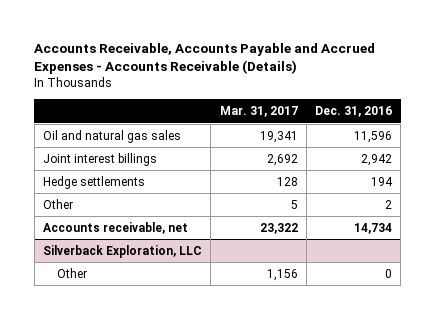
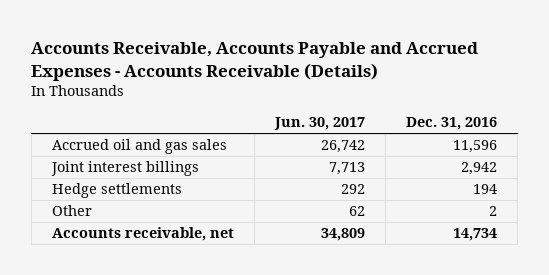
- | Mar. 31, 2017 | Dec. 31, 2016
+ | Jun. 30, 2017 | Dec. 31, 2016
- Oil and natural gas sales | 19,341 | 11,596
+ Accrued oil and gas sales | 26,742 | 11,596
- Silverback Exploration, LLC
- Other | 1,156 | 0

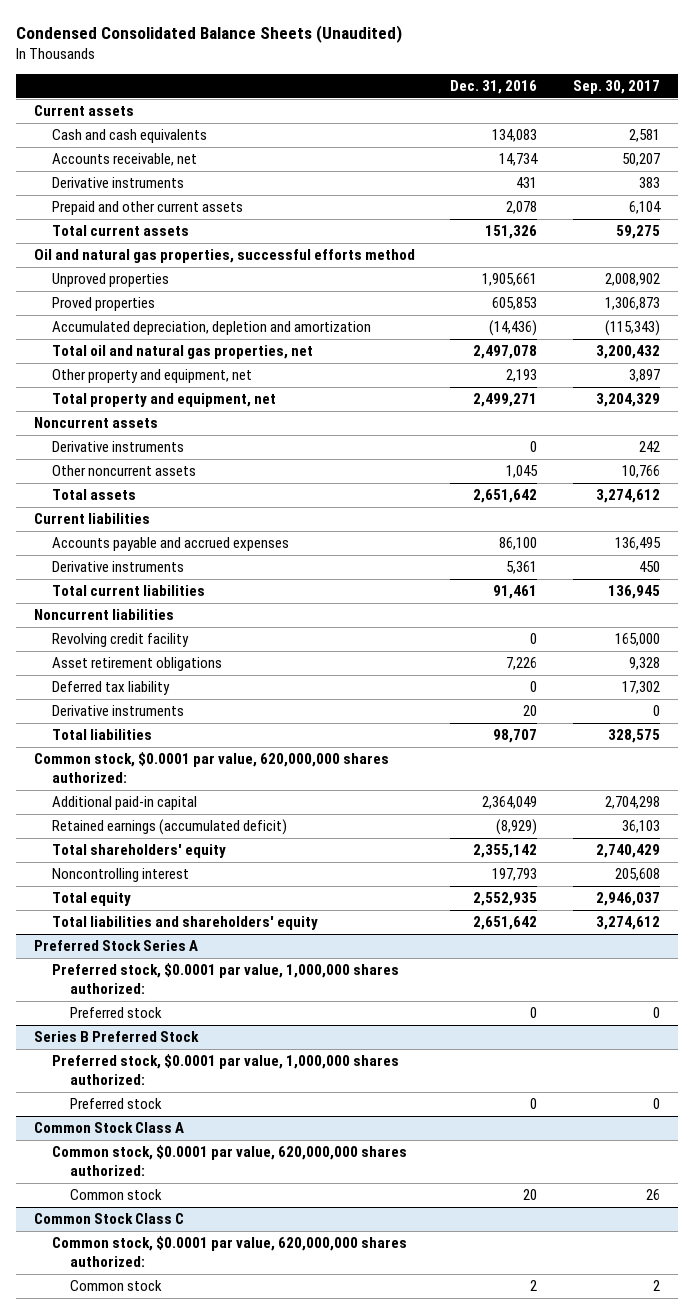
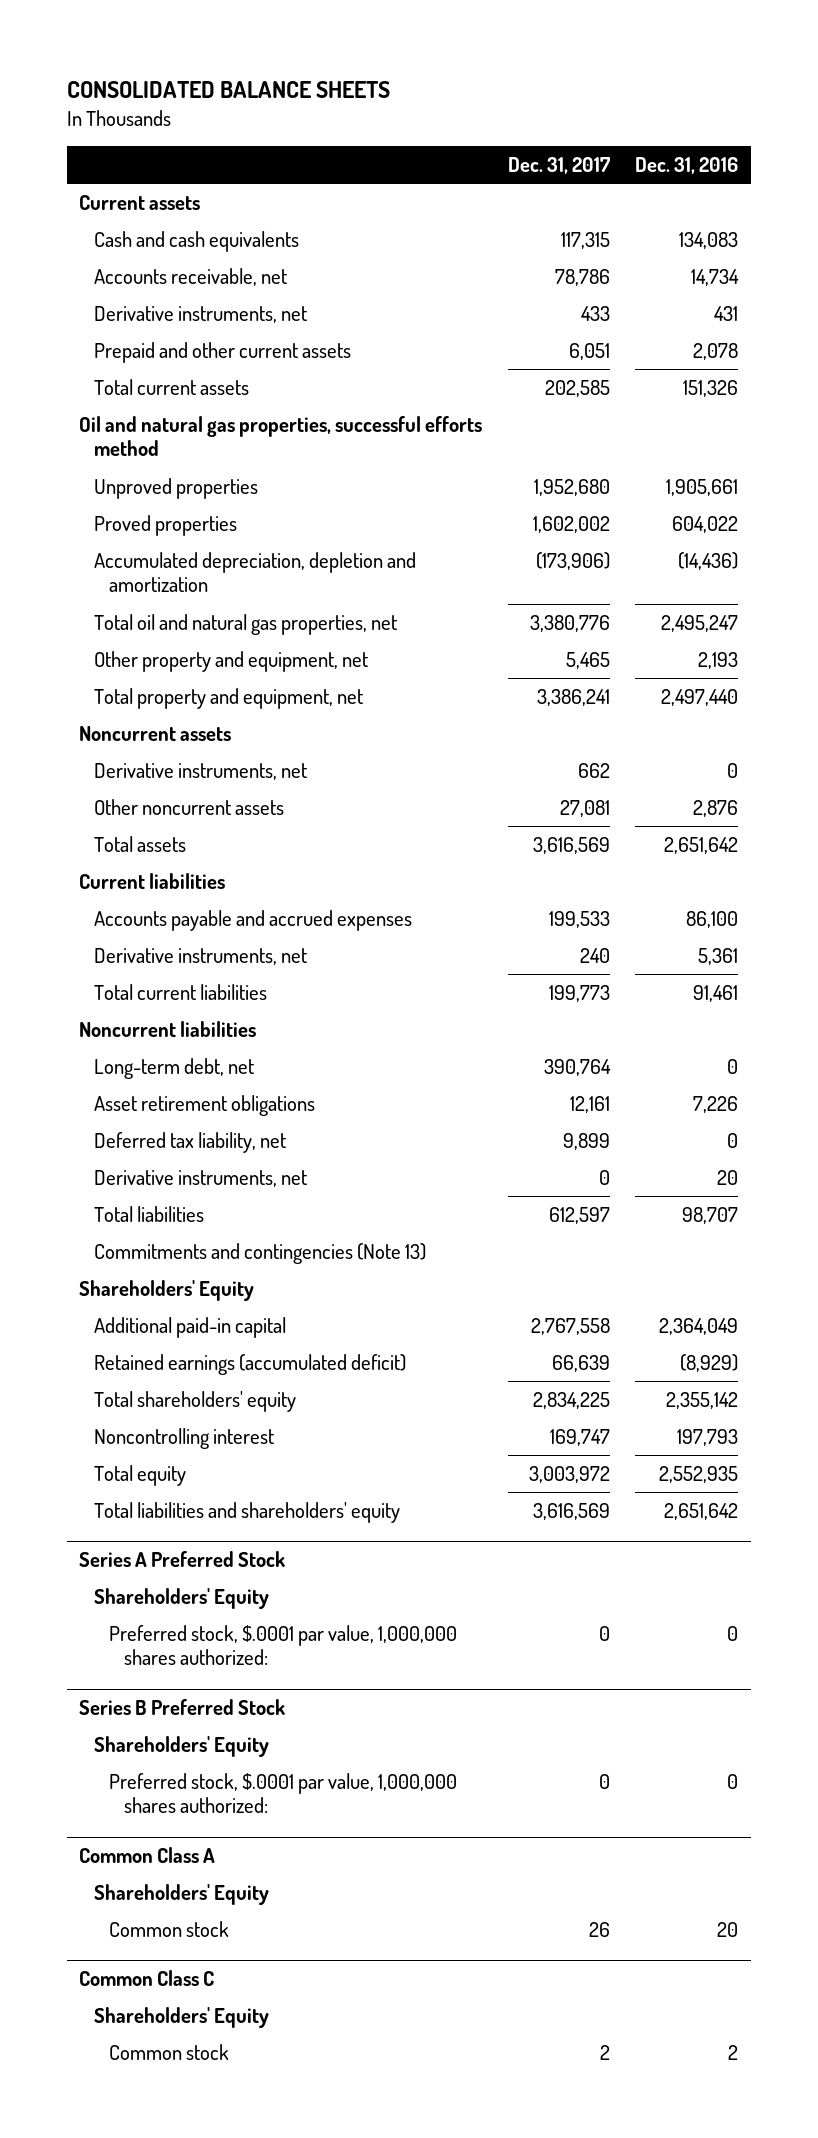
- Condensed Consolidated Balance Sheets (Unaudited)
+ CONSOLIDATED BALANCE SHEETS
- | Dec. 31, 2016 | Sep. 30, 2017
+ | Dec. 31, 2017 | Dec. 31, 2016
- Derivative instruments | 431 | 383
+ Derivative instruments, net | 433 | 431
- Proved properties | 605,853 | 1,306,873
+ Proved properties | 1,602,002 | 604,022
- Total oil and natural gas properties, net | 2,497,078 | 3,200,432
+ Total oil and natural gas properties, net | 3,380,776 | 2,495,247
- Total property and equipment, net | 2,499,271 | 3,204,329
+ Total property and equipment, net | 3,386,241 | 2,497,440
- Derivative instruments | 0 | 242
- Other noncurrent assets | 1,045 | 10,766
+ Derivative instruments, net | 662 | 0
+ Other noncurrent assets | 27,081 | 2,876
- Derivative instruments | 5,361 | 450
+ Derivative instruments, net | 240 | 5,361
- Revolving credit facility | 0 | 165,000
+ Long-term debt, net | 390,764 | 0
- Deferred tax liability | 0 | 17,302
- Derivative instruments | 20 | 0
+ Deferred tax liability, net | 9,899 | 0
+ Derivative instruments, net | 0 | 20
- Common stock, $0.0001 par value, 620,000,000 shares authorized:
+ Commitments and contingencies (Note 13)
+ Shareholders' Equity
- Preferred Stock Series A
- Preferred stock, $0.0001 par value, 1,000,000 shares authorized:
- Preferred stock | 0 | 0
+ Series A Preferred Stock
+ Shareholders' Equity
+ Preferred stock, $.0001 par value, 1,000,000 shares authorized: | 0 | 0
@ Series B Preferred Stock
- Preferred stock, $0.0001 par value, 1,000,000 shares authorized:
- Preferred stock | 0 | 0
- Common Stock Class A
- Common stock, $0.0001 par value, 620,000,000 shares authorized:
@ Series B Preferred Stock
+ Shareholders' Equity
+ Preferred stock, $.0001 par value, 1,000,000 shares authorized: | 0 | 0
+ Common Class A
+ Shareholders' Equity
- Common Stock Class C
- Common stock, $0.0001 par value, 620,000,000 shares authorized:
+ Common Class C
+ Shareholders' Equity

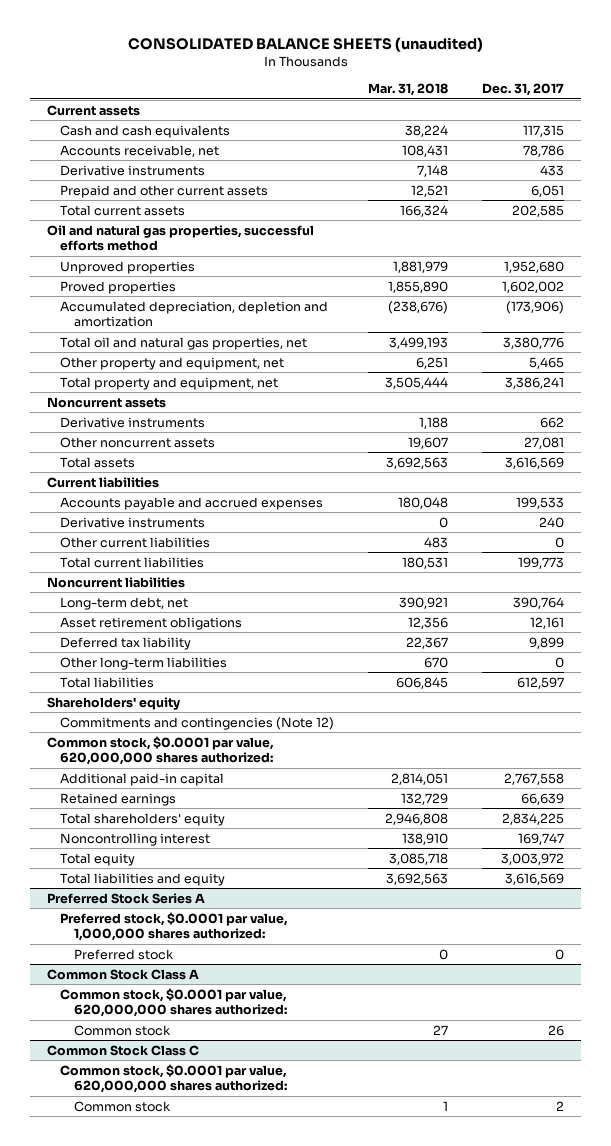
- CONSOLIDATED BALANCE SHEETS
+ CONSOLIDATED BALANCE SHEETS (unaudited)
- | Dec. 31, 2017 | Dec. 31, 2016
+ | Mar. 31, 2018 | Dec. 31, 2017
- Derivative instruments, net | 433 | 431
+ Derivative instruments | 7,148 | 433
- Derivative instruments, net | 662 | 0
+ Derivative instruments | 1,188 | 662
- Derivative instruments, net | 240 | 5,361
+ Derivative instruments | 0 | 240
+ Other current liabilities | 483 | 0
- Deferred tax liability, net | 9,899 | 0
- Derivative instruments, net | 0 | 20
+ Deferred tax liability | 22,367 | 9,899
+ Other long-term liabilities | 670 | 0
- Commitments and contingencies (Note 13)
- Shareholders' Equity
+ Shareholders' equity
+ Commitments and contingencies (Note 12)
+ Common stock, $0.0001 par value, 620,000,000 shares authorized:
- Retained earnings (accumulated deficit) | 66,639 | (8,929)
+ Retained earnings | 132,729 | 66,639
- Total liabilities and shareholders' equity | 3,616,569 | 2,651,642
- Series A Preferred Stock
- Shareholders' Equity
- Preferred stock, $.0001 par value, 1,000,000 shares authorized: | 0 | 0
- Series B Preferred Stock
- Shareholders' Equity
- Preferred stock, $.0001 par value, 1,000,000 shares authorized: | 0 | 0
- Common Class A
- Shareholders' Equity
+ Total liabilities and equity | 3,692,563 | 3,616,569
+ Preferred Stock Series A
+ Preferred stock, $0.0001 par value, 1,000,000 shares authorized:
+ Preferred stock | 0 | 0
+ Common Stock Class A
+ Common stock, $0.0001 par value, 620,000,000 shares authorized:
- Common Class C
- Shareholders' Equity
+ Common Stock Class C
+ Common stock, $0.0001 par value, 620,000,000 shares authorized:

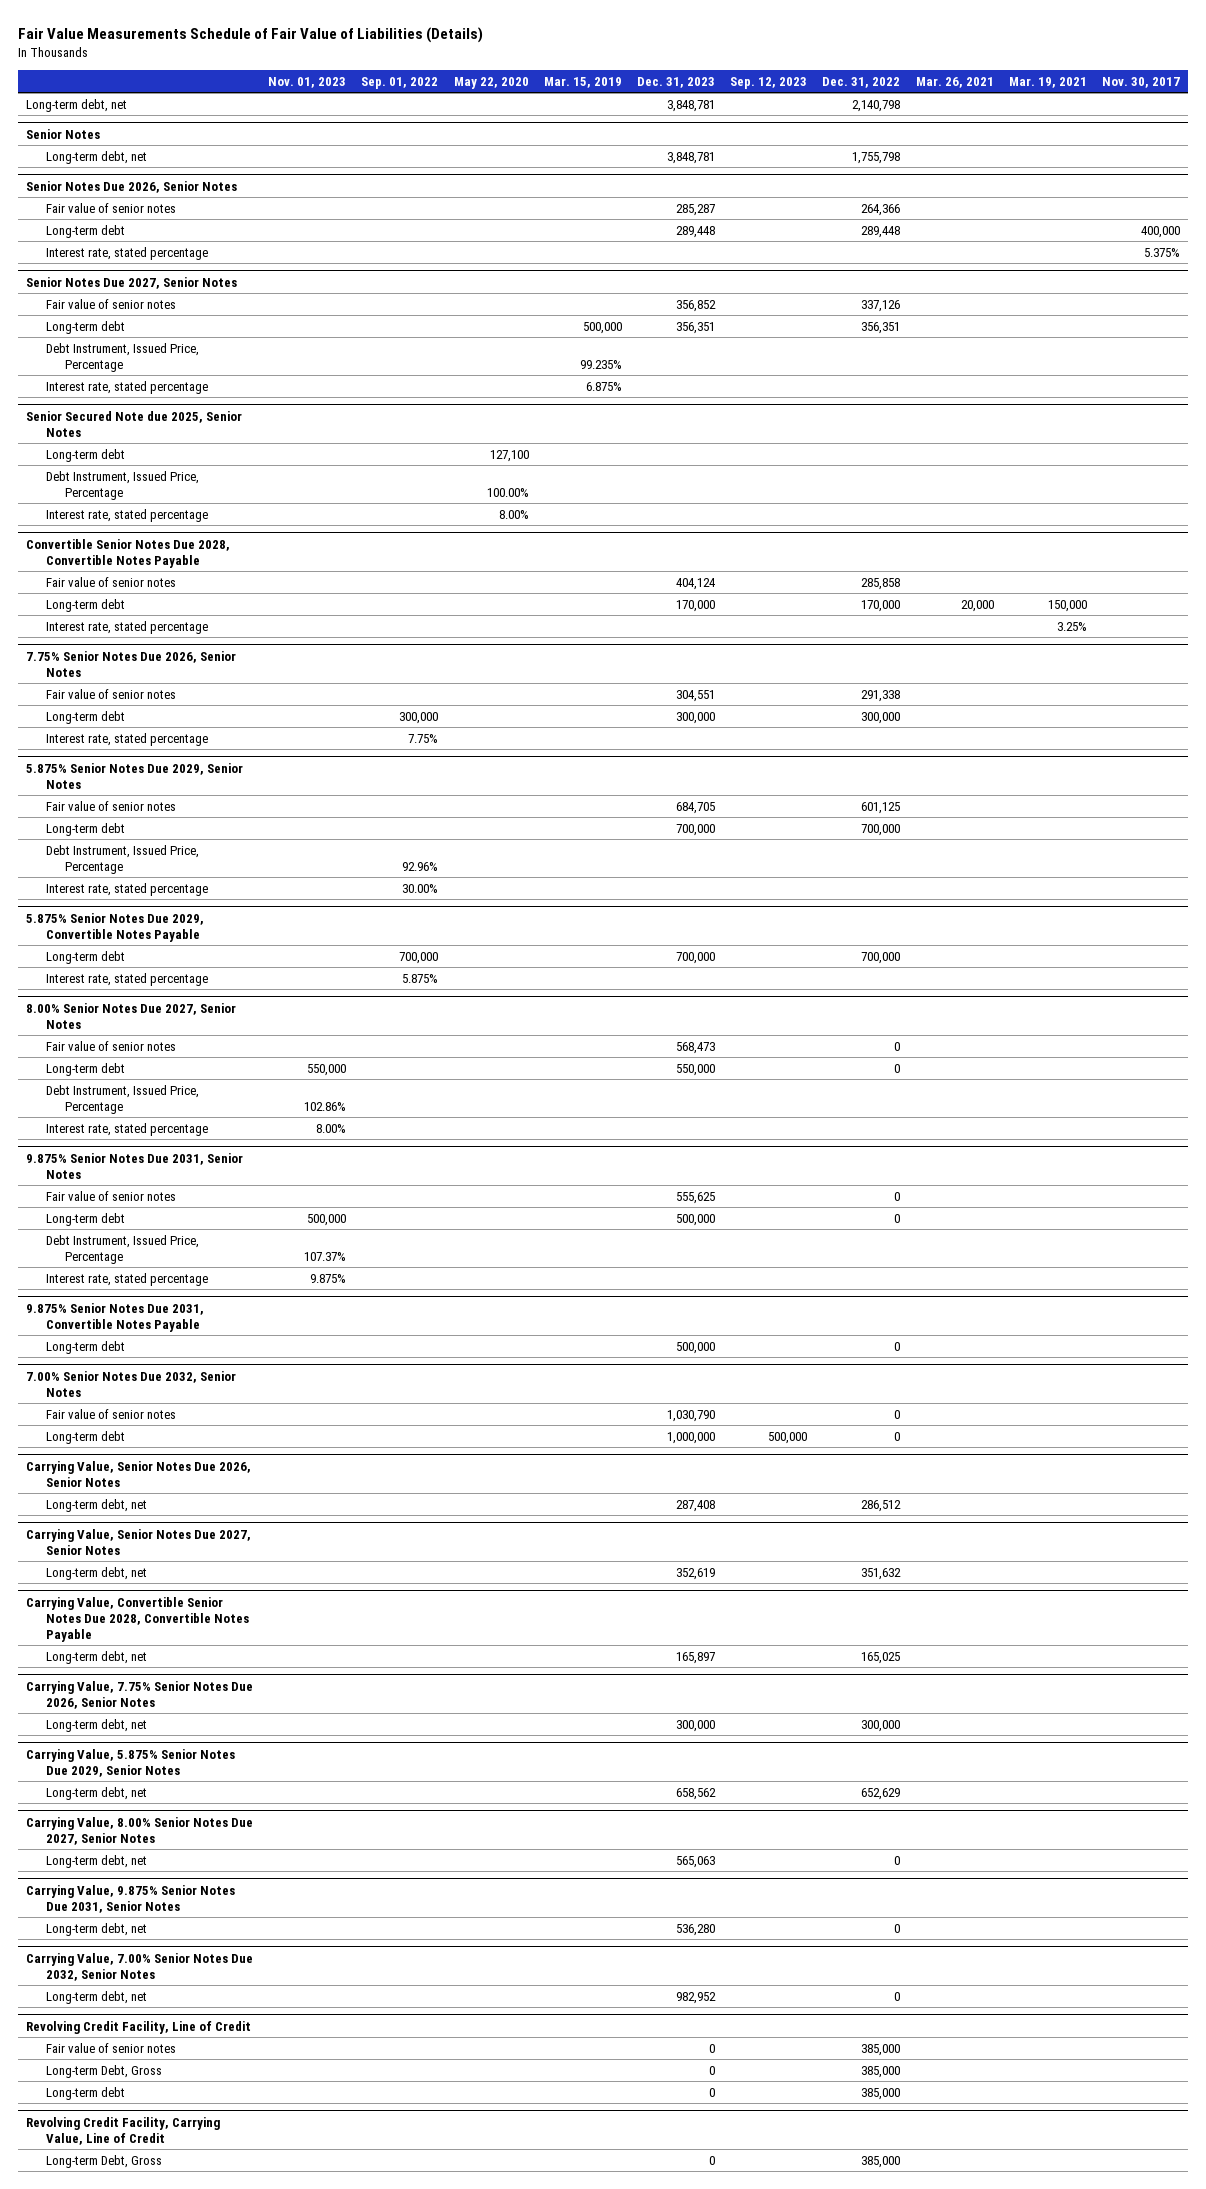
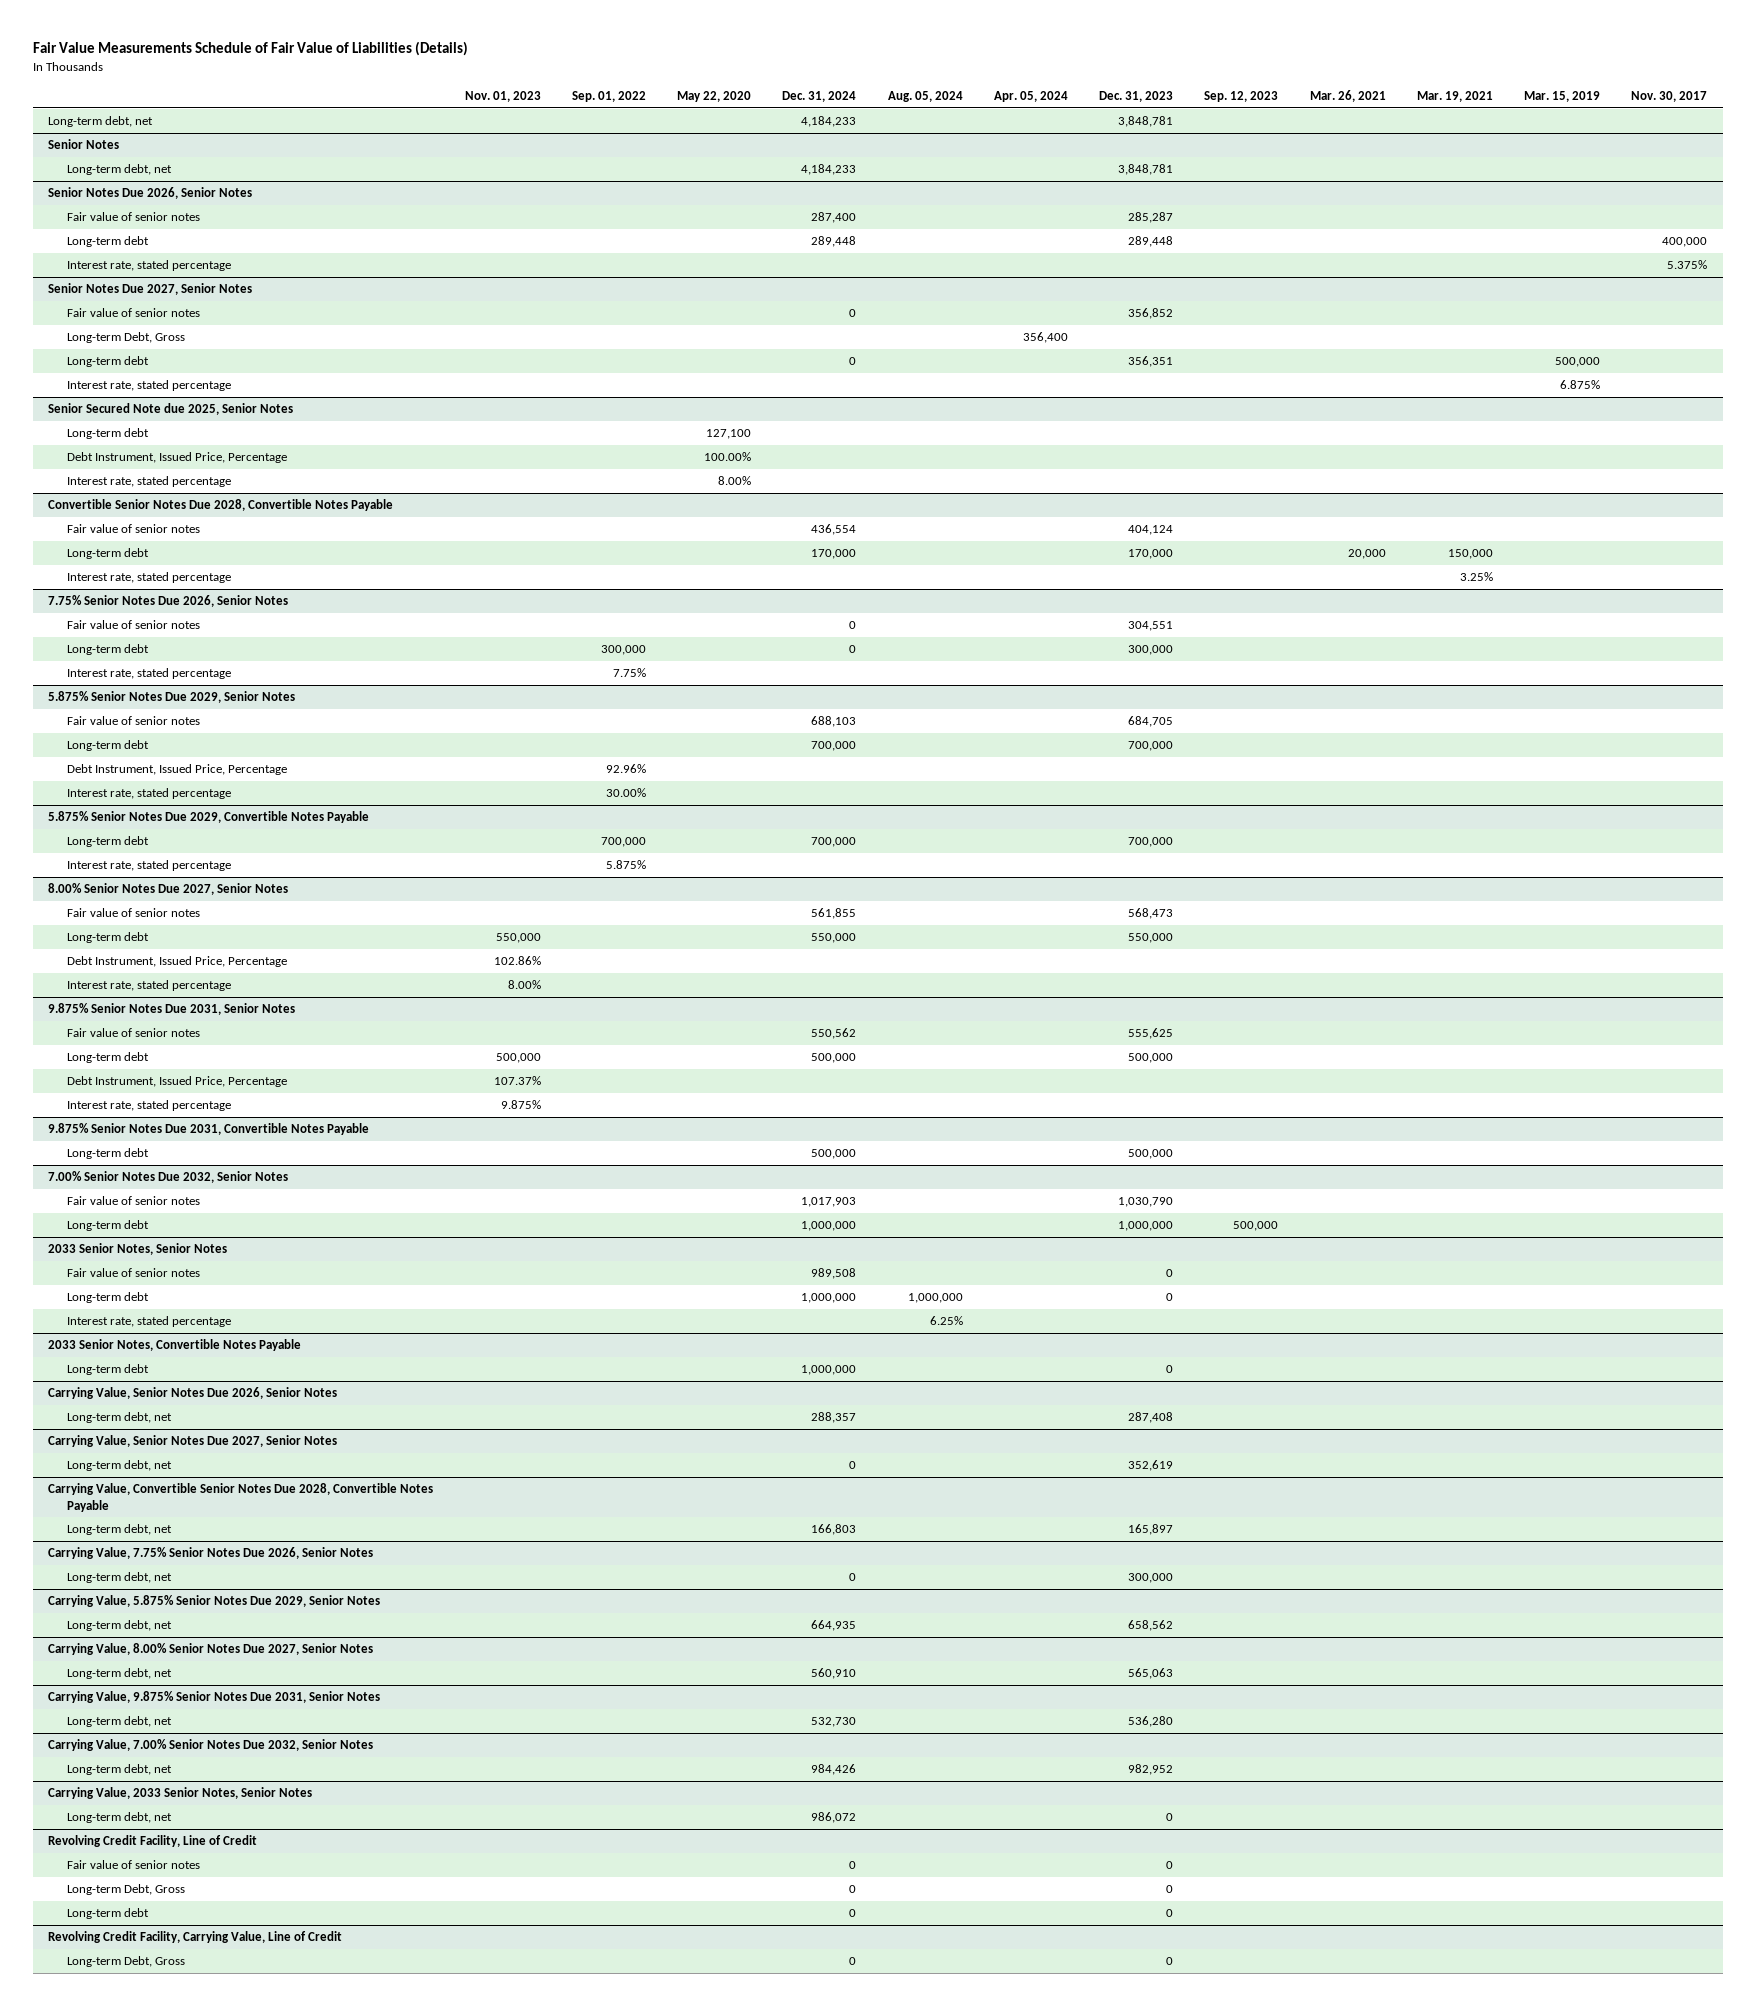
- | Nov. 01, 2023 | Sep. 01, 2022 | May 22, 2020 | Mar. 15, 2019 | Dec. 31, 2023 | Sep. 12, 2023 | Dec. 31, 2022 | Mar. 26, 2021 | Mar. 19, 2021 | Nov. 30, 2017
+ | Nov. 01, 2023 | Sep. 01, 2022 | May 22, 2020 | Dec. 31, 2024 | Aug. 05, 2024 | Apr. 05, 2024 | Dec. 31, 2023 | Sep. 12, 2023 | Mar. 26, 2021 | Mar. 19, 2021 | Mar. 15, 2019 | Nov. 30, 2017
@ Senior Notes Due 2027, Senior Notes
+ Long-term Debt, Gross | | | | | | 356,400 | | | | | |
- Debt Instrument, Issued Price, Percentage | | | | 99.235% | | | | | |
+ 2033 Senior Notes, Senior Notes
+ Fair value of senior notes | | | | 989,508 | | | 0 | | | | |
+ Long-term debt | | | | 1,000,000 | 1,000,000 | | 0 | | | | |
+ Interest rate, stated percentage | | | | | 6.25% | | | | | | |
+ 2033 Senior Notes, Convertible Notes Payable
+ Long-term debt | | | | 1,000,000 | | | 0 | | | | |
+ Carrying Value, 2033 Senior Notes, Senior Notes
+ Long-term debt, net | | | | 986,072 | | | 0 | | | | |

